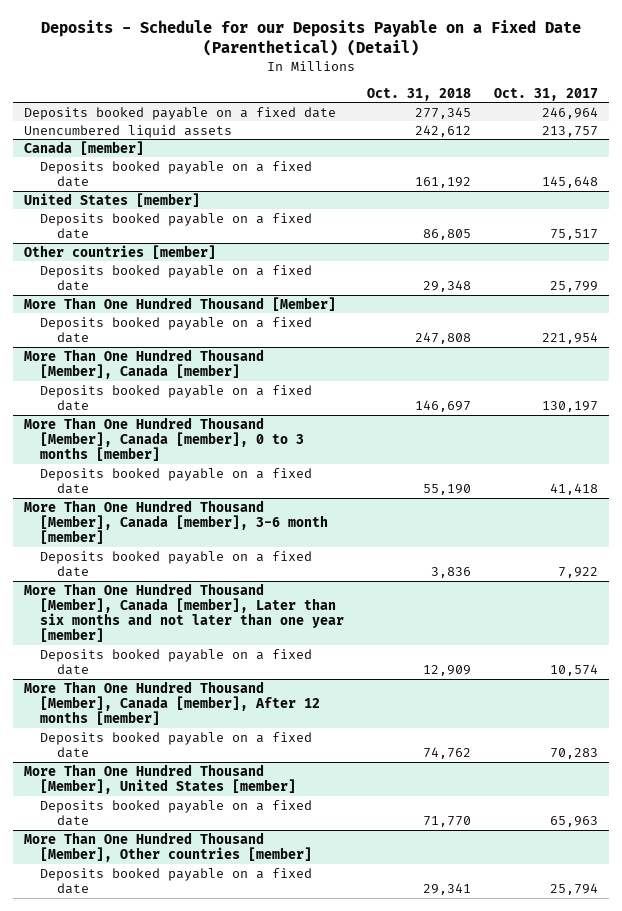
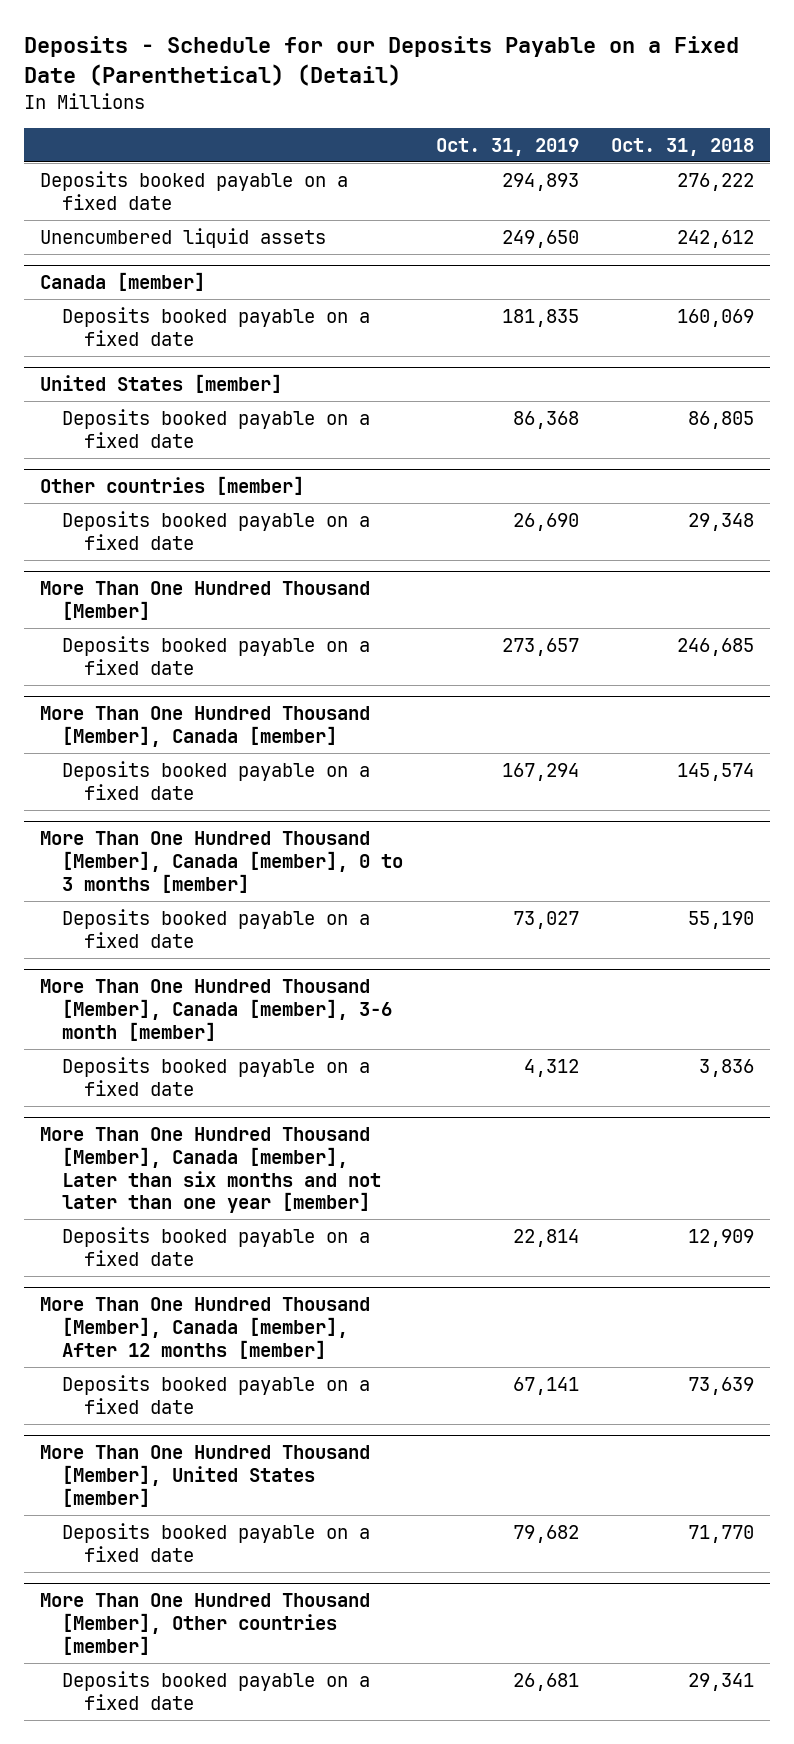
- | Oct. 31, 2018 | Oct. 31, 2017
+ | Oct. 31, 2019 | Oct. 31, 2018
- Deposits booked payable on a fixed date | 277,345 | 246,964
+ Deposits booked payable on a fixed date | 294,893 | 276,222
@ Canada [member]
- Deposits booked payable on a fixed date | 161,192 | 145,648
+ Deposits booked payable on a fixed date | 181,835 | 160,069
@ More Than One Hundred Thousand [Member]
- Deposits booked payable on a fixed date | 247,808 | 221,954
+ Deposits booked payable on a fixed date | 273,657 | 246,685
@ More Than One Hundred Thousand [Member], Canada [member]
- Deposits booked payable on a fixed date | 146,697 | 130,197
+ Deposits booked payable on a fixed date | 167,294 | 145,574
@ More Than One Hundred Thousand [Member], Canada [member], After 12 months [member]
- Deposits booked payable on a fixed date | 74,762 | 70,283
+ Deposits booked payable on a fixed date | 67,141 | 73,639

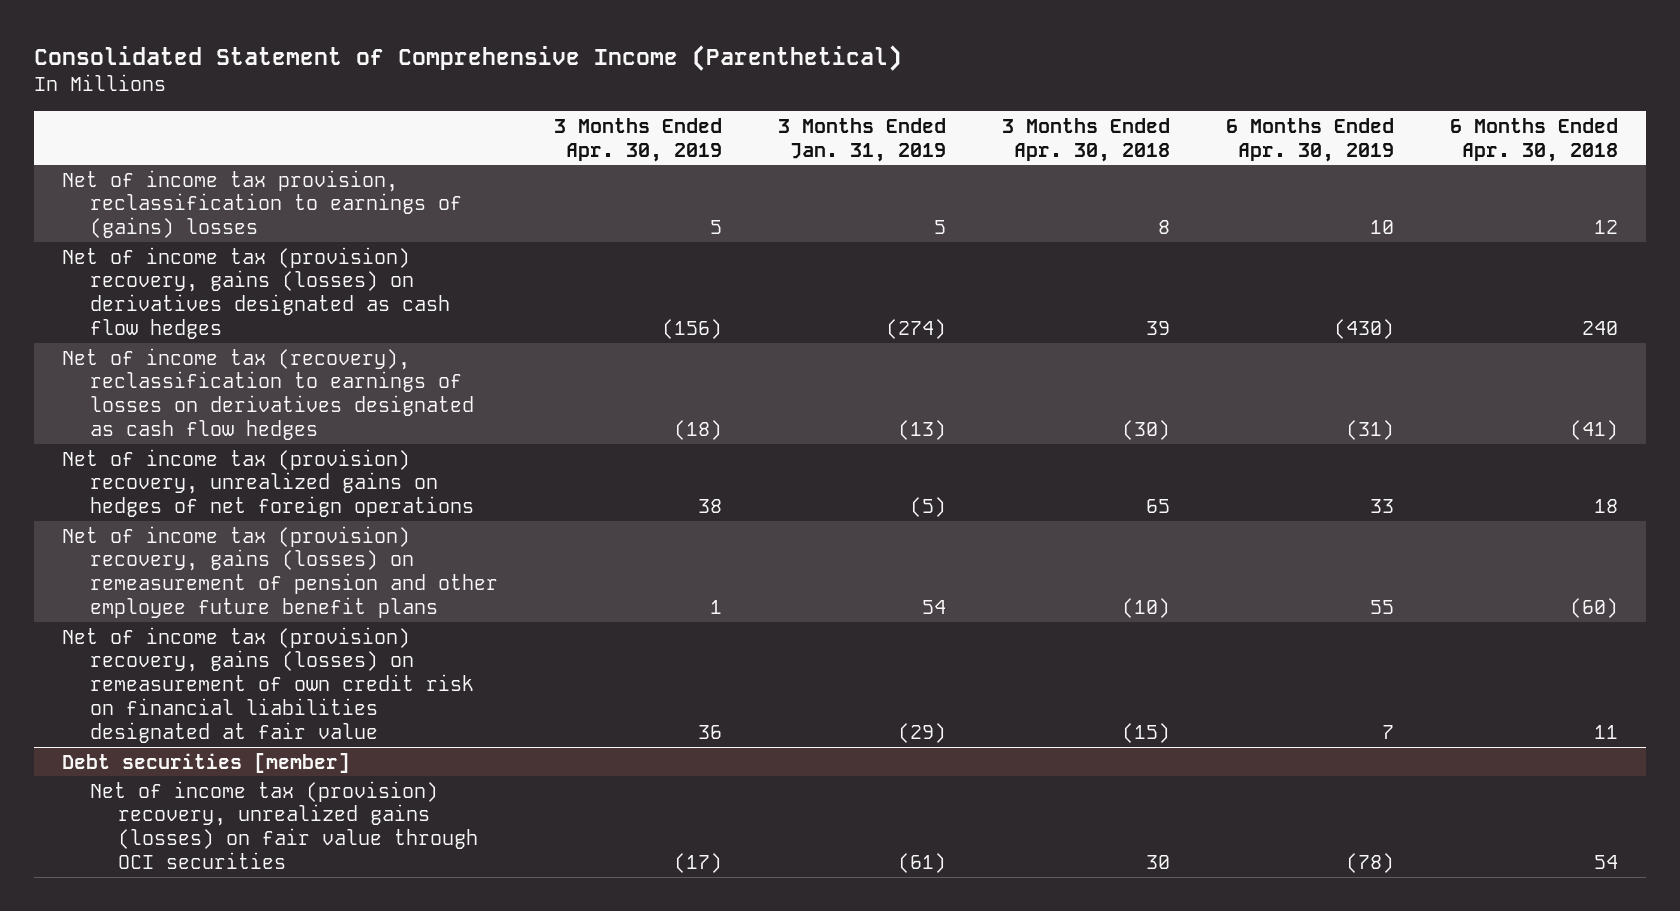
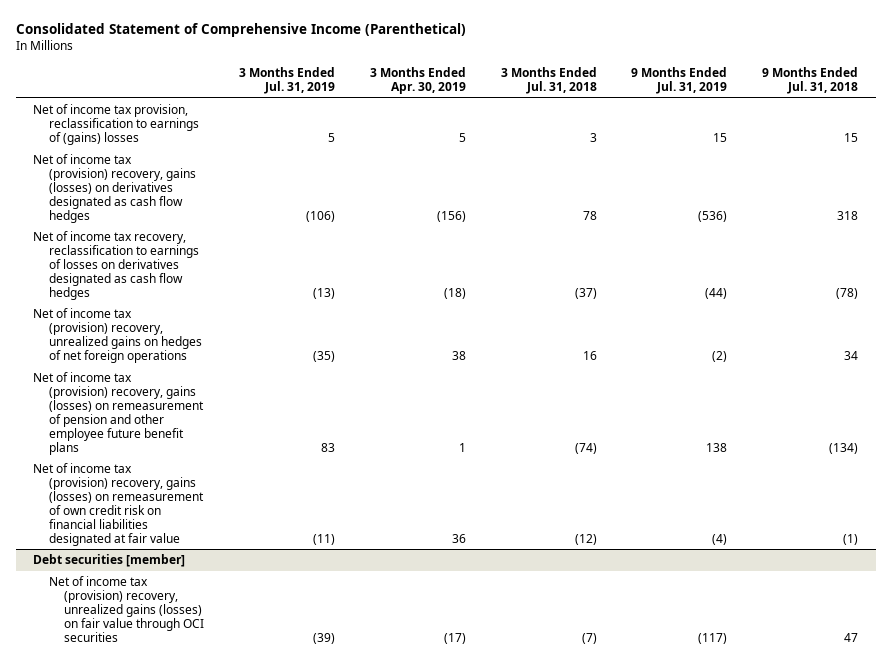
- | 3 Months Ended Apr. 30, 2019 | 3 Months Ended Jan. 31, 2019 | 3 Months Ended Apr. 30, 2018 | 6 Months Ended Apr. 30, 2019 | 6 Months Ended Apr. 30, 2018
+ | 3 Months Ended Jul. 31, 2019 | 3 Months Ended Apr. 30, 2019 | 3 Months Ended Jul. 31, 2018 | 9 Months Ended Jul. 31, 2019 | 9 Months Ended Jul. 31, 2018
- Net of income tax (recovery), reclassification to earnings of losses on derivatives designated as cash flow hedges | (18) | (13) | (30) | (31) | (41)
+ Net of income tax recovery, reclassification to earnings of losses on derivatives designated as cash flow hedges | (13) | (18) | (37) | (44) | (78)

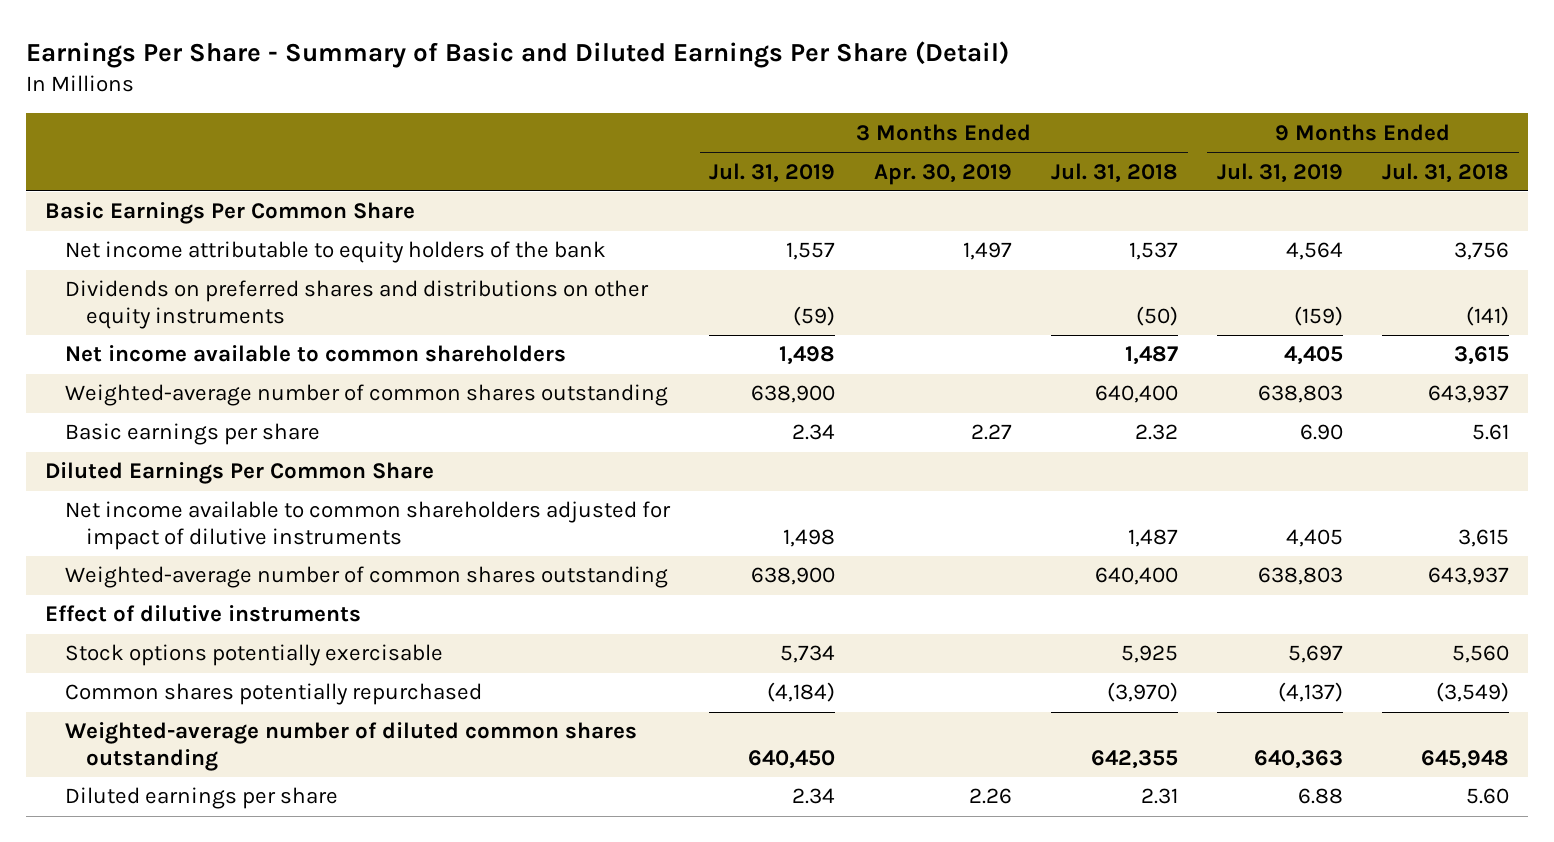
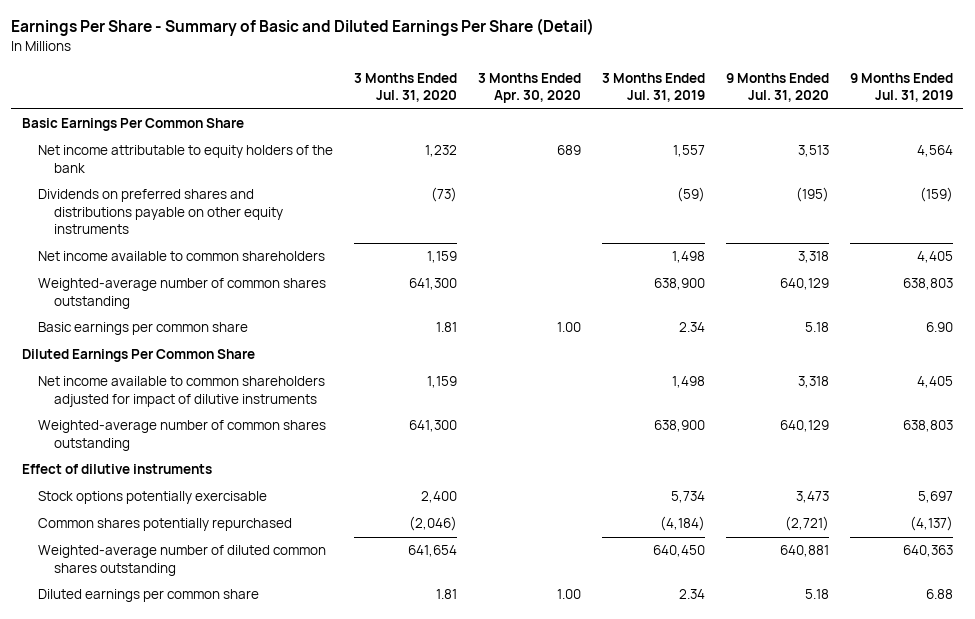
- | 3 Months Ended Jul. 31, 2019 | 3 Months Ended Apr. 30, 2019 | 3 Months Ended Jul. 31, 2018 | 9 Months Ended Jul. 31, 2019 | 9 Months Ended Jul. 31, 2018
+ | 3 Months Ended Jul. 31, 2020 | 3 Months Ended Apr. 30, 2020 | 3 Months Ended Jul. 31, 2019 | 9 Months Ended Jul. 31, 2020 | 9 Months Ended Jul. 31, 2019
- Dividends on preferred shares and distributions on other equity instruments | (59) | | (50) | (159) | (141)
+ Dividends on preferred shares and distributions payable on other equity instruments | (73) | | (59) | (195) | (159)
- Basic earnings per share | 2.34 | 2.27 | 2.32 | 6.90 | 5.61
+ Basic earnings per common share | 1.81 | 1.00 | 2.34 | 5.18 | 6.90
- Diluted earnings per share | 2.34 | 2.26 | 2.31 | 6.88 | 5.60
+ Diluted earnings per common share | 1.81 | 1.00 | 2.34 | 5.18 | 6.88

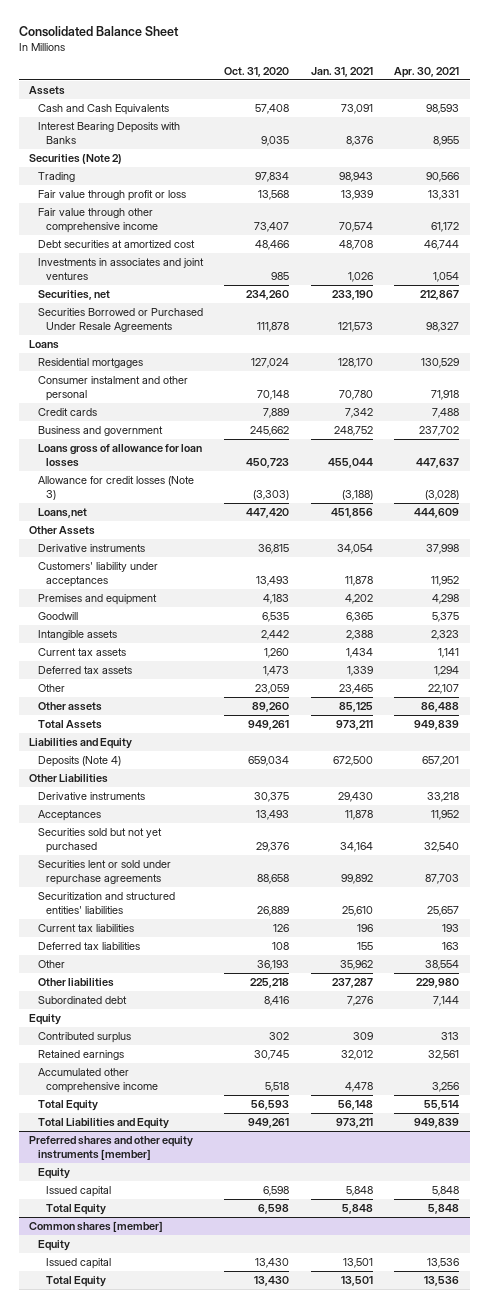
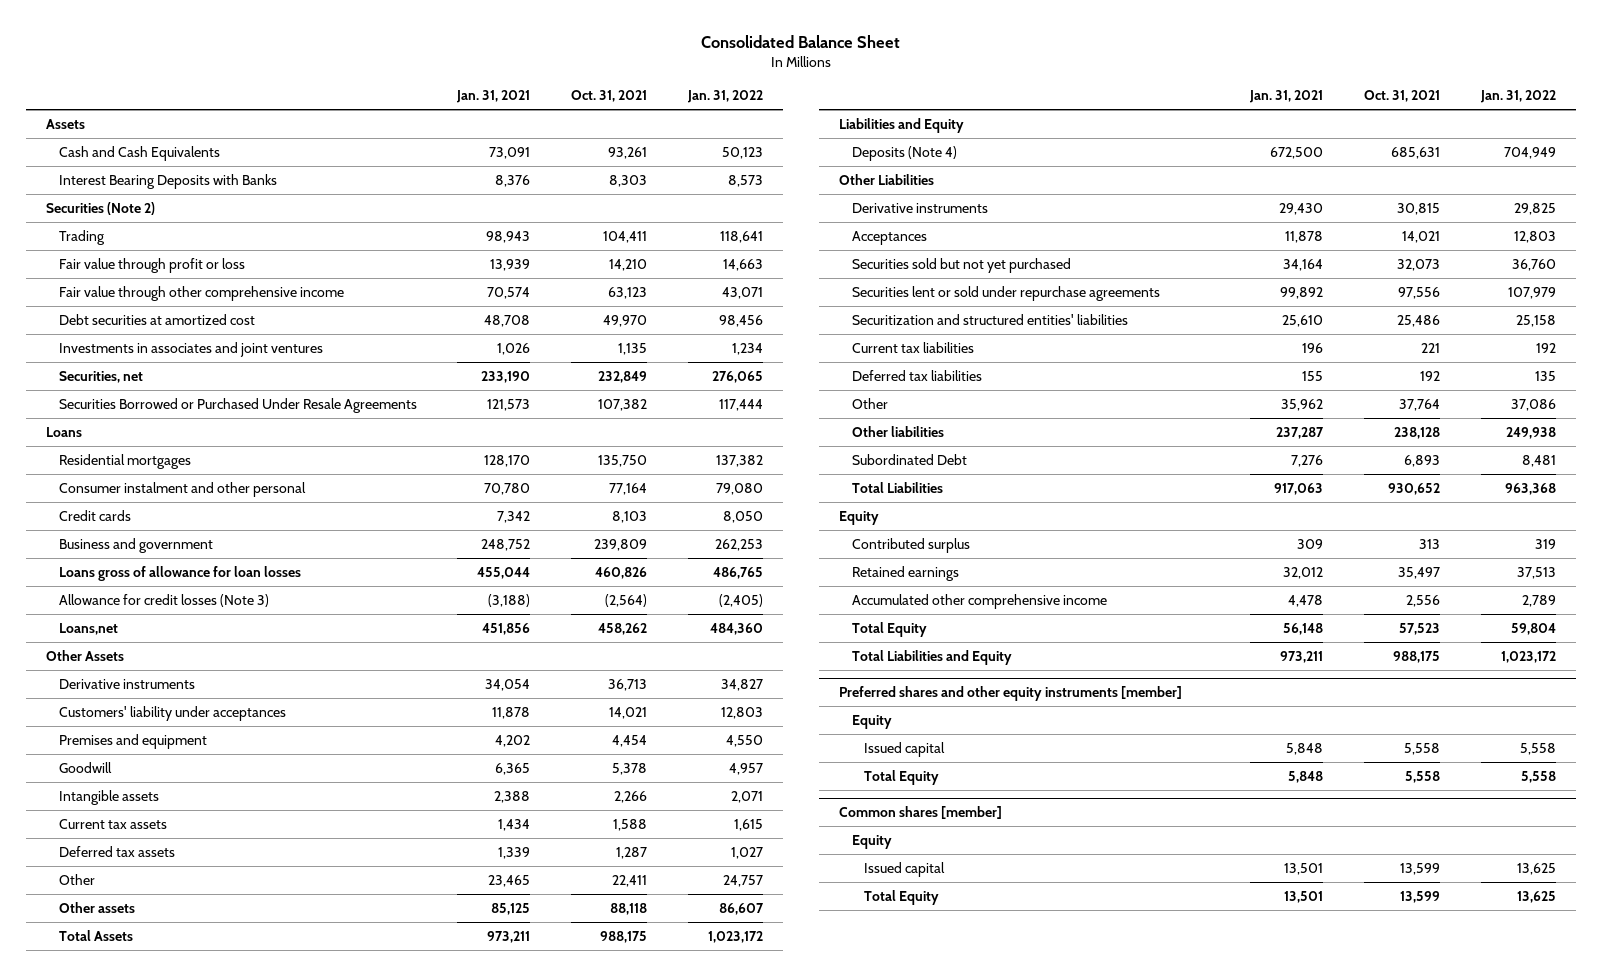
- | Oct. 31, 2020 | Jan. 31, 2021 | Apr. 30, 2021
+ | Jan. 31, 2021 | Oct. 31, 2021 | Jan. 31, 2022
- Subordinated debt | 8,416 | 7,276 | 7,144
+ Subordinated Debt | 7,276 | 6,893 | 8,481
+ Total Liabilities | 917,063 | 930,652 | 963,368

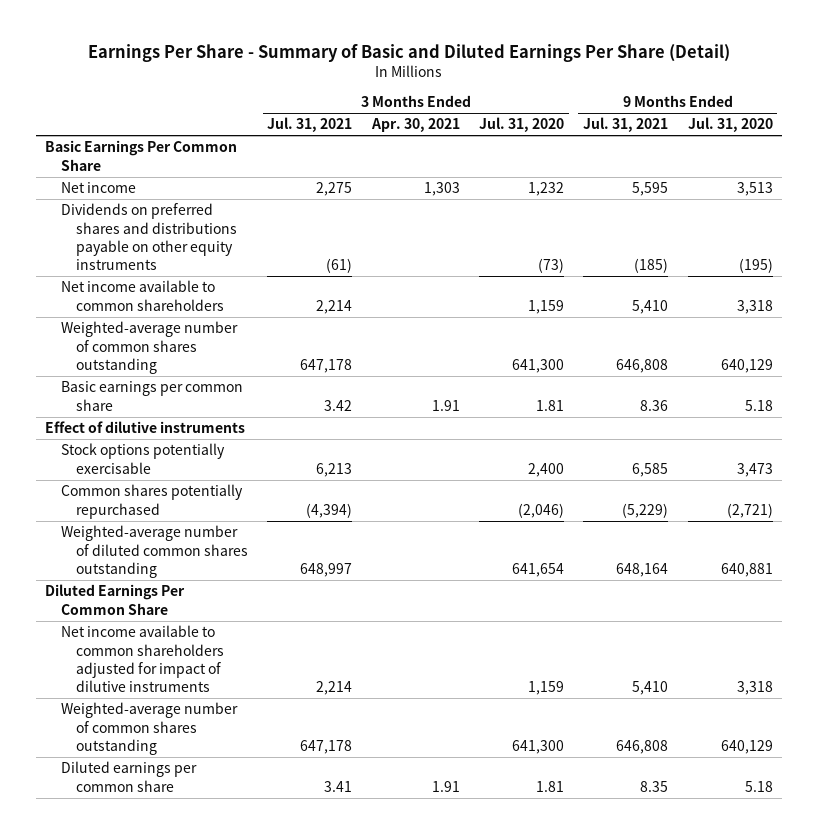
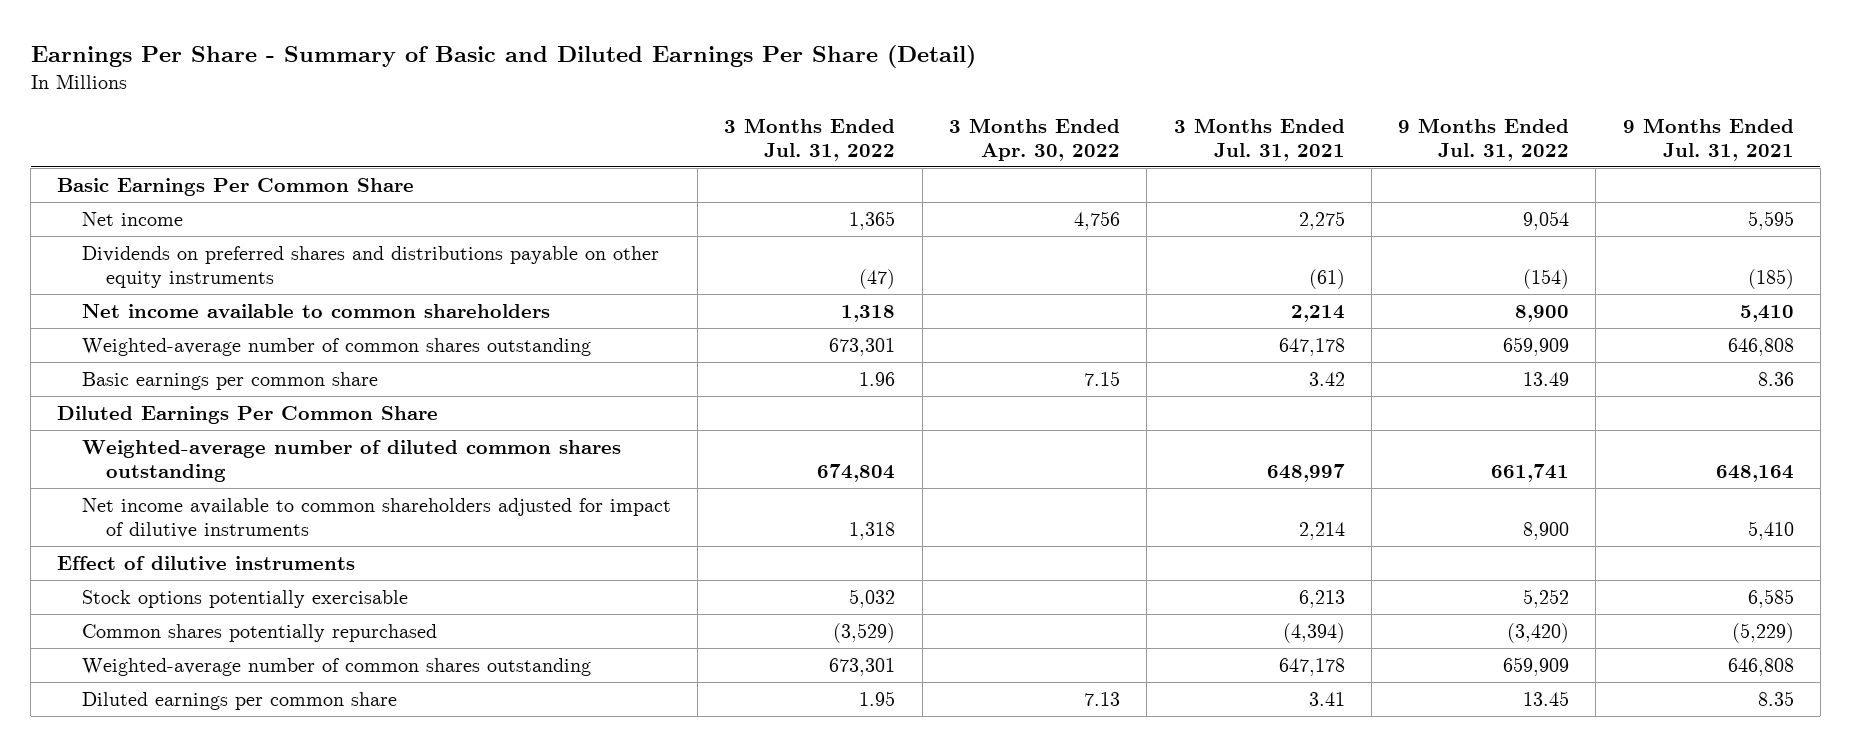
- | 3 Months Ended Jul. 31, 2021 | 3 Months Ended Apr. 30, 2021 | 3 Months Ended Jul. 31, 2020 | 9 Months Ended Jul. 31, 2021 | 9 Months Ended Jul. 31, 2020
+ | 3 Months Ended Jul. 31, 2022 | 3 Months Ended Apr. 30, 2022 | 3 Months Ended Jul. 31, 2021 | 9 Months Ended Jul. 31, 2022 | 9 Months Ended Jul. 31, 2021
moved up: Diluted Earnings Per Common Share
moved up: Weighted-average number of diluted common shares outstanding | 674,804 | | 648,997 | 661,741 | 648,164
moved up: Net income available to common shareholders adjusted for impact of dilutive instruments | 1,318 | | 2,214 | 8,900 | 5,410

